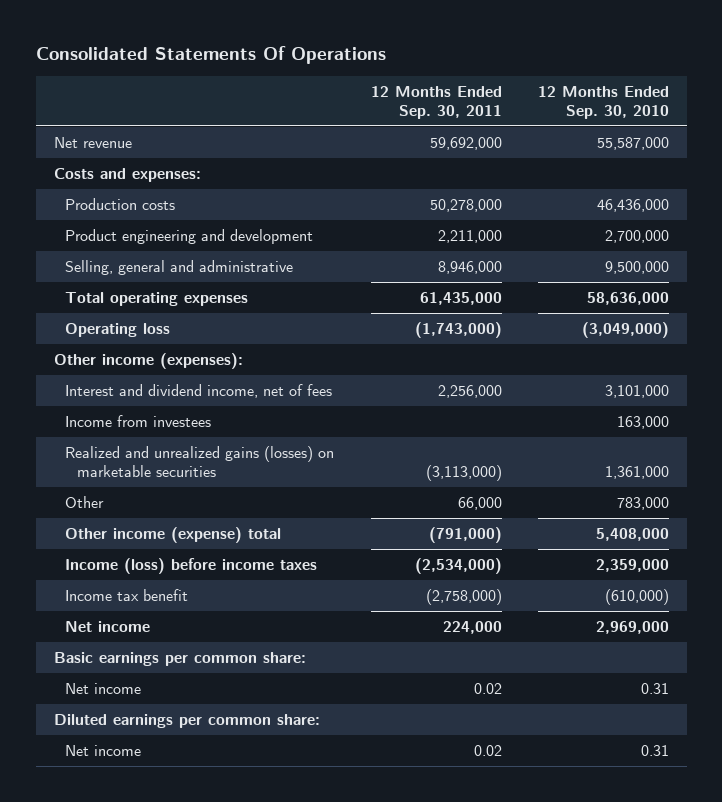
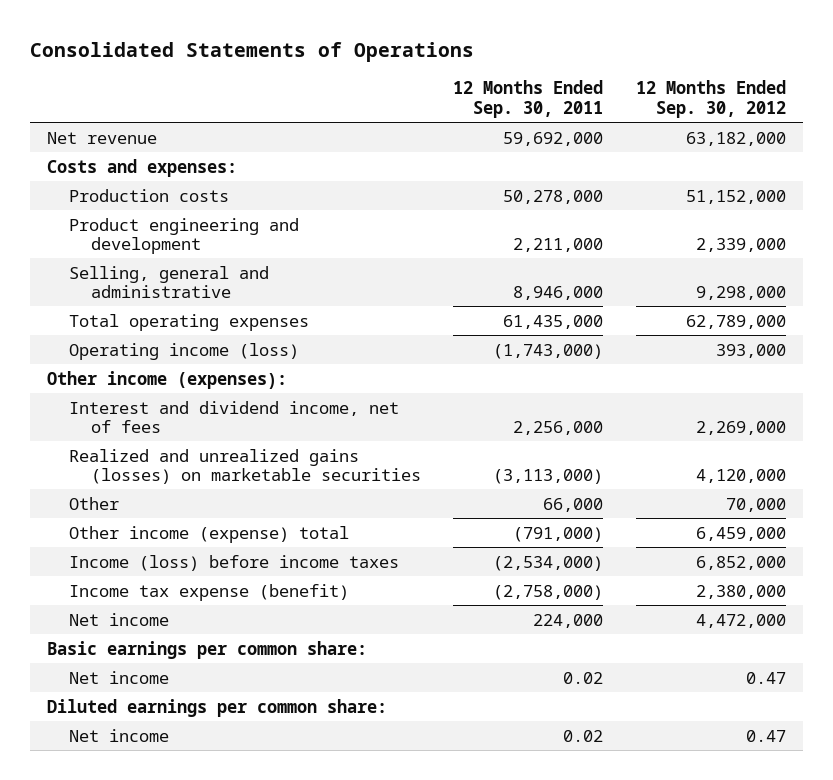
- Consolidated Statements Of Operations
+ Consolidated Statements of Operations
- | 12 Months Ended Sep. 30, 2011 | 12 Months Ended Sep. 30, 2010
+ | 12 Months Ended Sep. 30, 2011 | 12 Months Ended Sep. 30, 2012
- Operating loss | (1,743,000) | (3,049,000)
+ Operating income (loss) | (1,743,000) | 393,000
- Income from investees | | 163,000
- Income tax benefit | (2,758,000) | (610,000)
+ Income tax expense (benefit) | (2,758,000) | 2,380,000

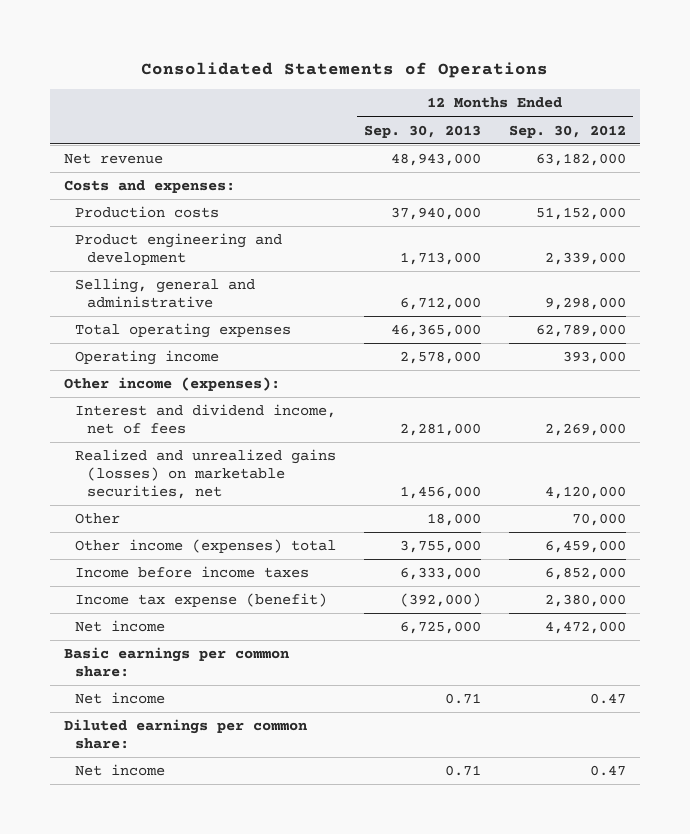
- | 12 Months Ended Sep. 30, 2011 | 12 Months Ended Sep. 30, 2012
+ | 12 Months Ended Sep. 30, 2013 | 12 Months Ended Sep. 30, 2012
- Operating income (loss) | (1,743,000) | 393,000
+ Operating income | 2,578,000 | 393,000
- Realized and unrealized gains (losses) on marketable securities | (3,113,000) | 4,120,000
+ Realized and unrealized gains (losses) on marketable securities, net | 1,456,000 | 4,120,000
- Other income (expense) total | (791,000) | 6,459,000
- Income (loss) before income taxes | (2,534,000) | 6,852,000
+ Other income (expenses) total | 3,755,000 | 6,459,000
+ Income before income taxes | 6,333,000 | 6,852,000

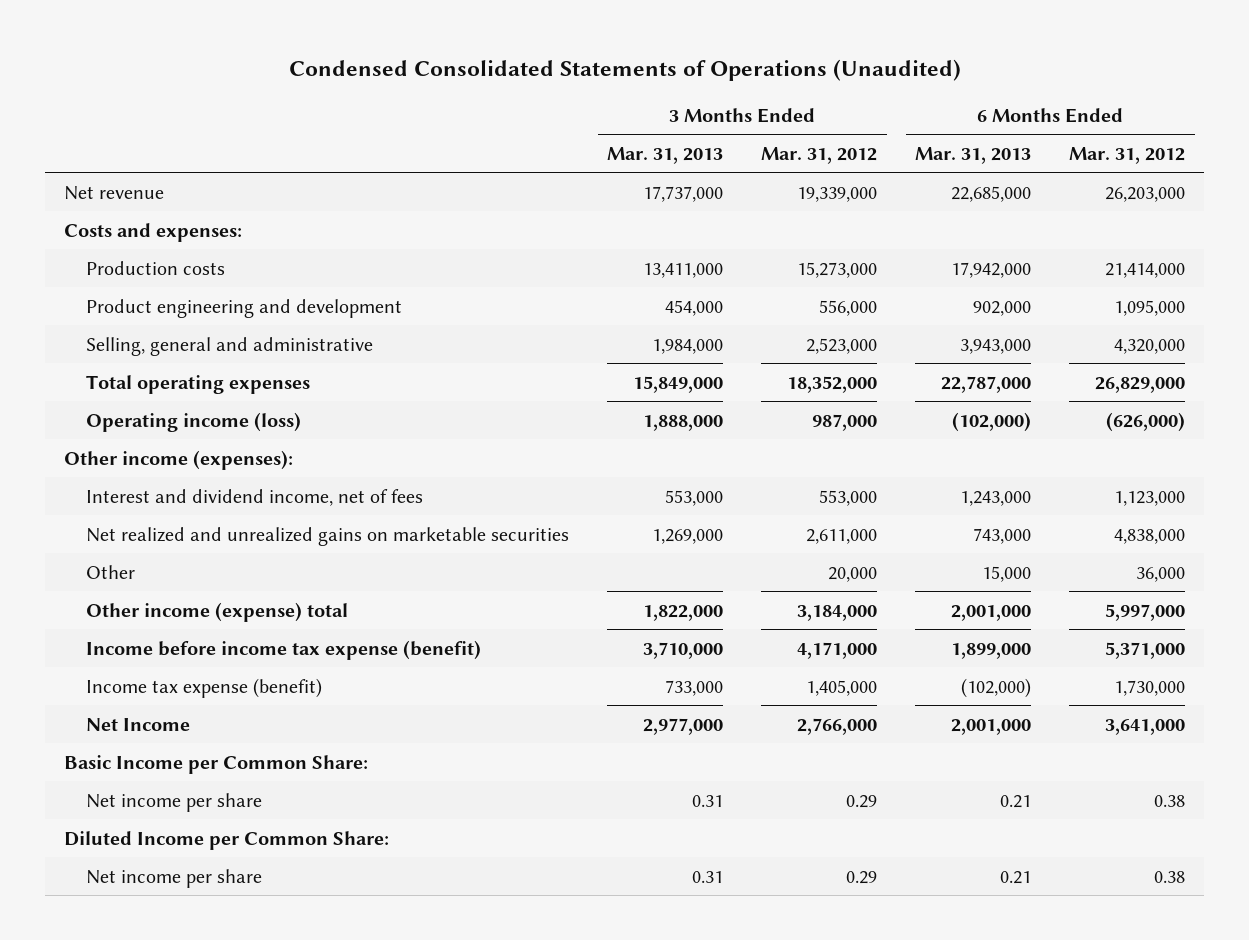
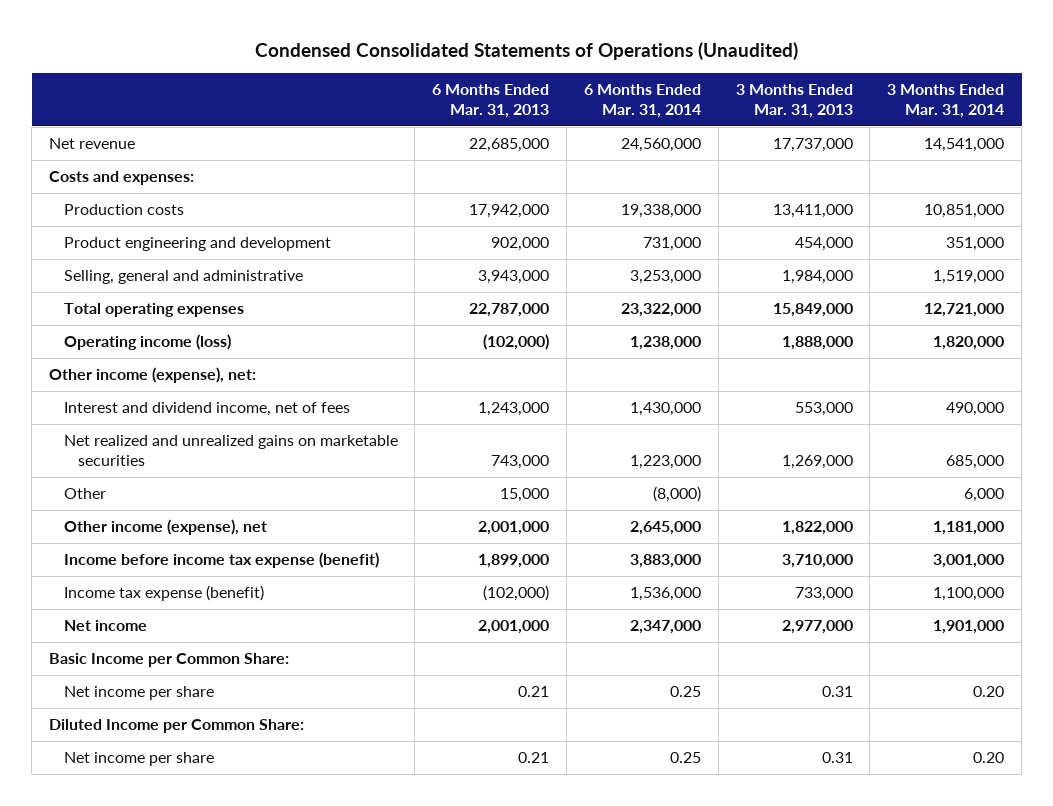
- | 3 Months Ended Mar. 31, 2013 | 3 Months Ended Mar. 31, 2012 | 6 Months Ended Mar. 31, 2013 | 6 Months Ended Mar. 31, 2012
+ | 6 Months Ended Mar. 31, 2013 | 6 Months Ended Mar. 31, 2014 | 3 Months Ended Mar. 31, 2013 | 3 Months Ended Mar. 31, 2014
- Other income (expenses):
+ Other income (expense), net:
- Other income (expense) total | 1,822,000 | 3,184,000 | 2,001,000 | 5,997,000
+ Other income (expense), net | 2,001,000 | 2,645,000 | 1,822,000 | 1,181,000
- Net Income | 2,977,000 | 2,766,000 | 2,001,000 | 3,641,000
+ Net income | 2,001,000 | 2,347,000 | 2,977,000 | 1,901,000

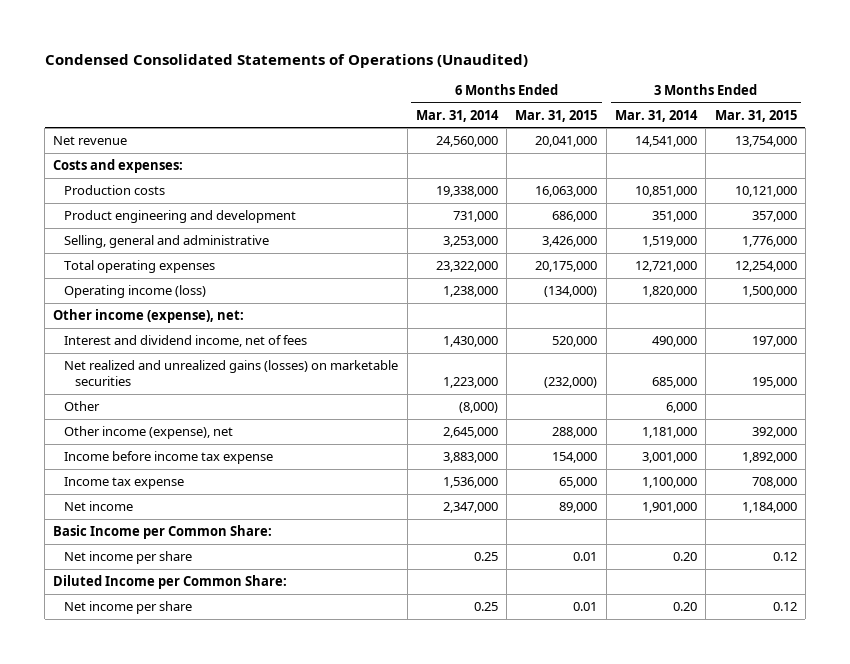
- | 6 Months Ended Mar. 31, 2013 | 6 Months Ended Mar. 31, 2014 | 3 Months Ended Mar. 31, 2013 | 3 Months Ended Mar. 31, 2014
+ | 6 Months Ended Mar. 31, 2014 | 6 Months Ended Mar. 31, 2015 | 3 Months Ended Mar. 31, 2014 | 3 Months Ended Mar. 31, 2015
- Net realized and unrealized gains on marketable securities | 743,000 | 1,223,000 | 1,269,000 | 685,000
+ Net realized and unrealized gains (losses) on marketable securities | 1,223,000 | (232,000) | 685,000 | 195,000
- Income before income tax expense (benefit) | 1,899,000 | 3,883,000 | 3,710,000 | 3,001,000
- Income tax expense (benefit) | (102,000) | 1,536,000 | 733,000 | 1,100,000
+ Income before income tax expense | 3,883,000 | 154,000 | 3,001,000 | 1,892,000
+ Income tax expense | 1,536,000 | 65,000 | 1,100,000 | 708,000

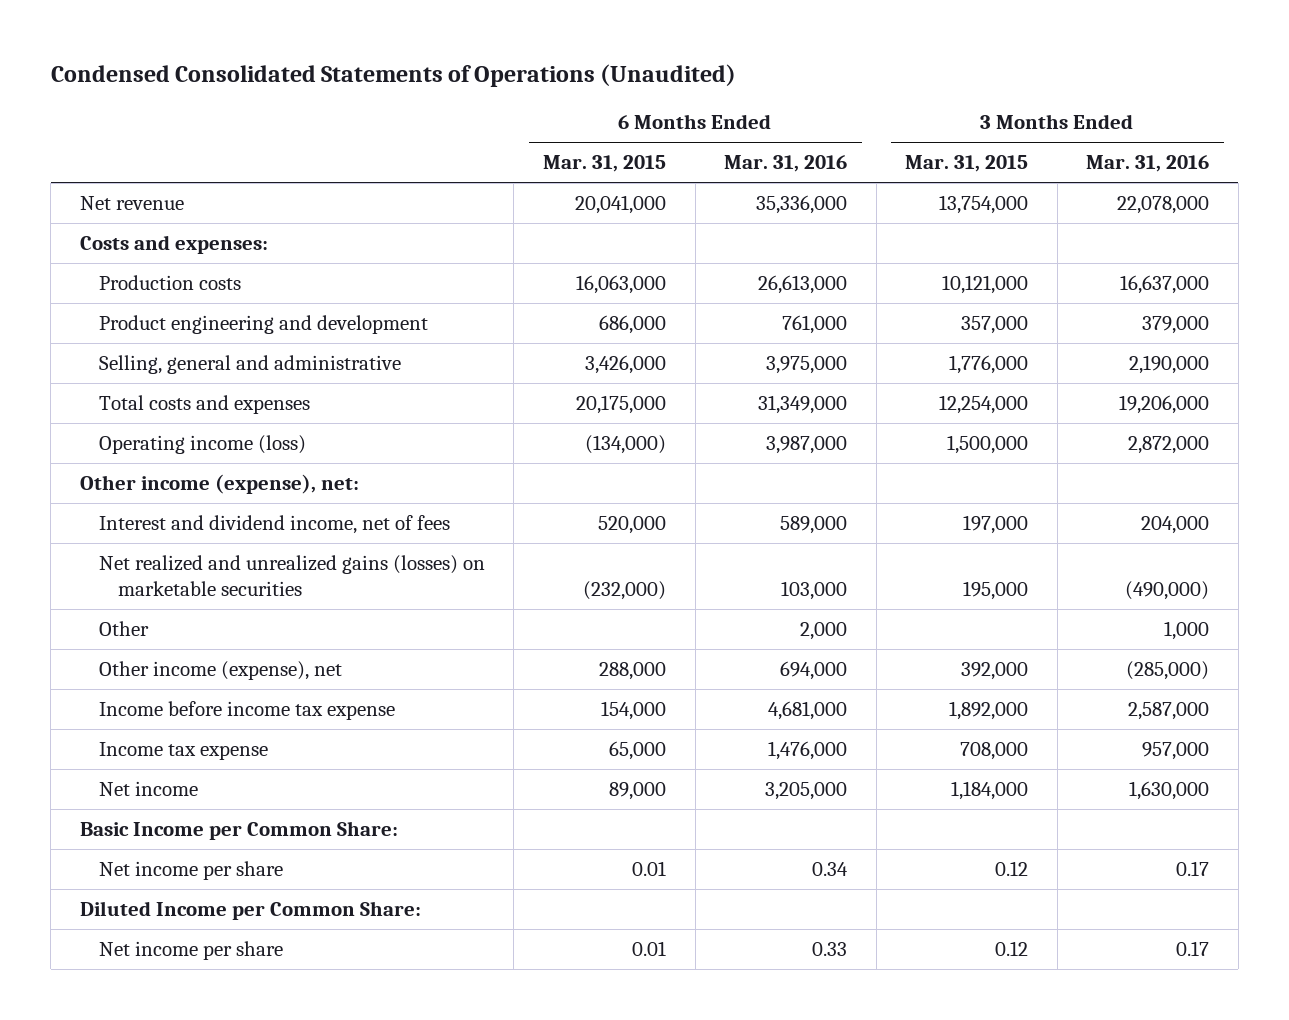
- | 6 Months Ended Mar. 31, 2014 | 6 Months Ended Mar. 31, 2015 | 3 Months Ended Mar. 31, 2014 | 3 Months Ended Mar. 31, 2015
+ | 6 Months Ended Mar. 31, 2015 | 6 Months Ended Mar. 31, 2016 | 3 Months Ended Mar. 31, 2015 | 3 Months Ended Mar. 31, 2016
- Total operating expenses | 23,322,000 | 20,175,000 | 12,721,000 | 12,254,000
+ Total costs and expenses | 20,175,000 | 31,349,000 | 12,254,000 | 19,206,000

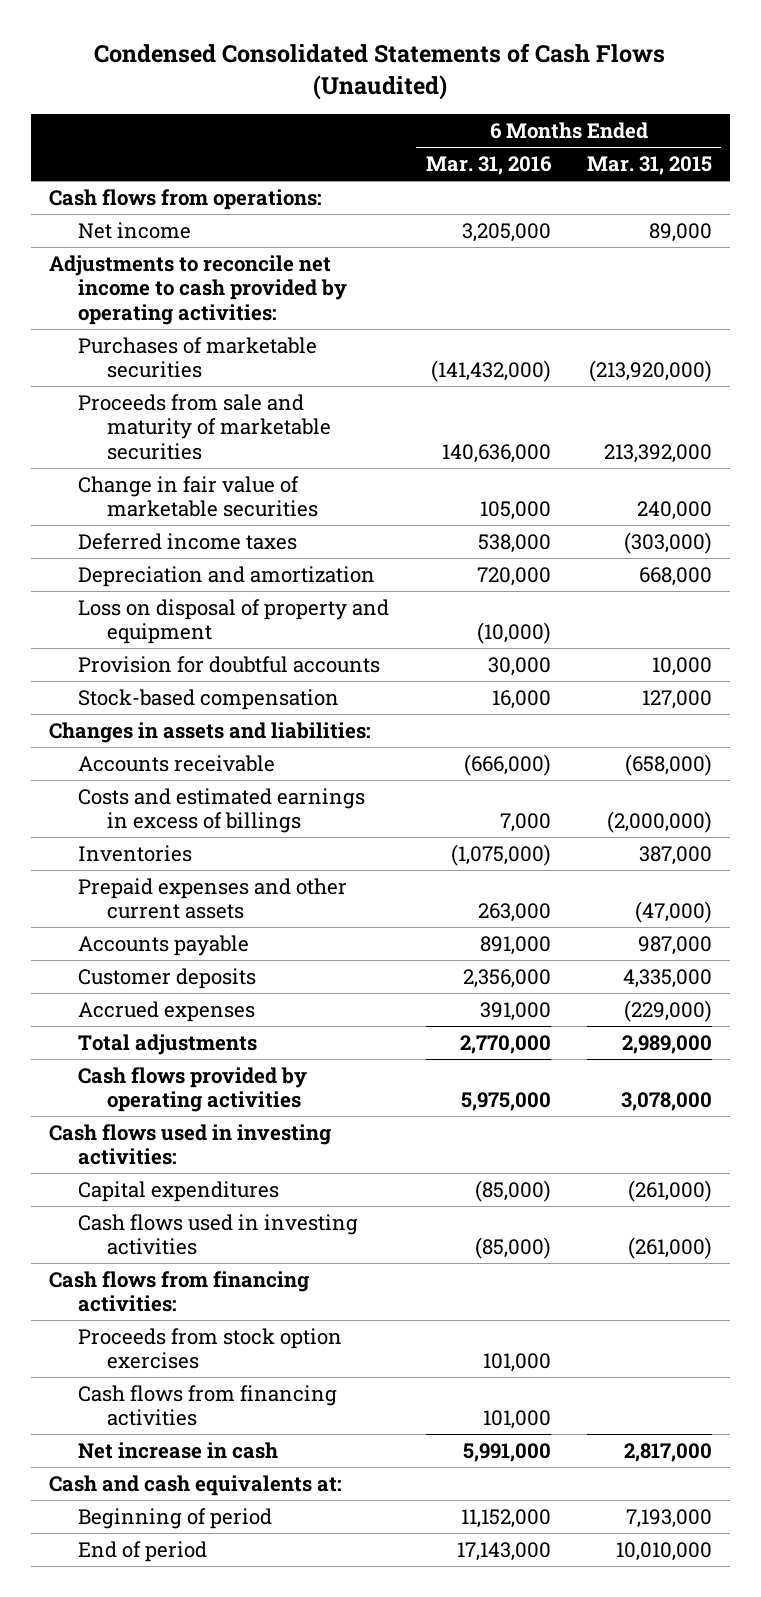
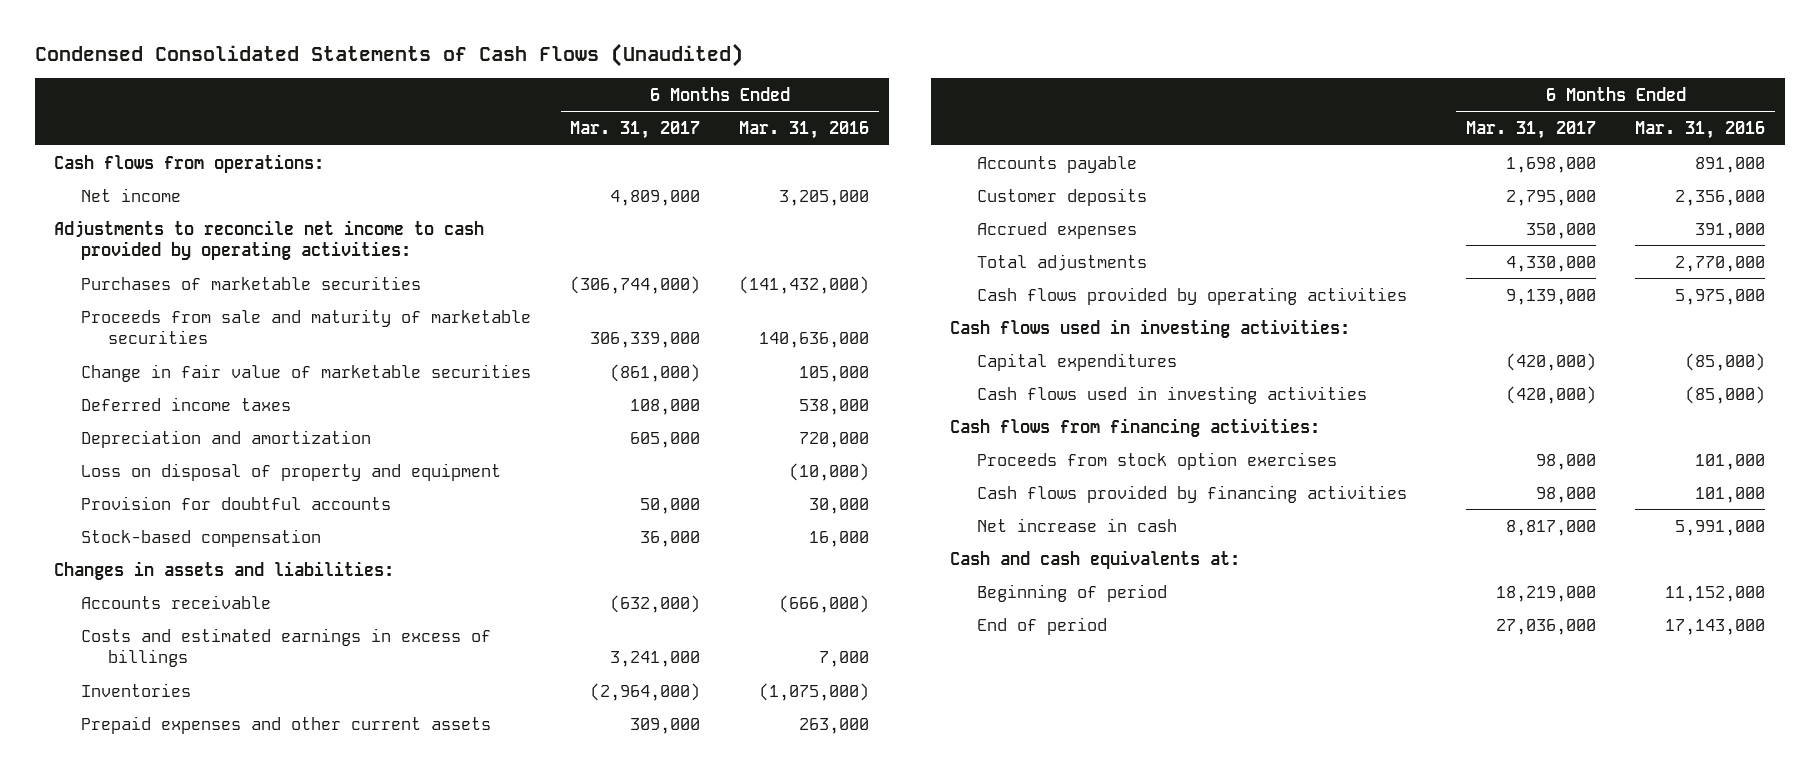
- | 6 Months Ended Mar. 31, 2016 | 6 Months Ended Mar. 31, 2015
+ | 6 Months Ended Mar. 31, 2017 | 6 Months Ended Mar. 31, 2016
- Cash flows from financing activities | 101,000 |
+ Cash flows provided by financing activities | 98,000 | 101,000

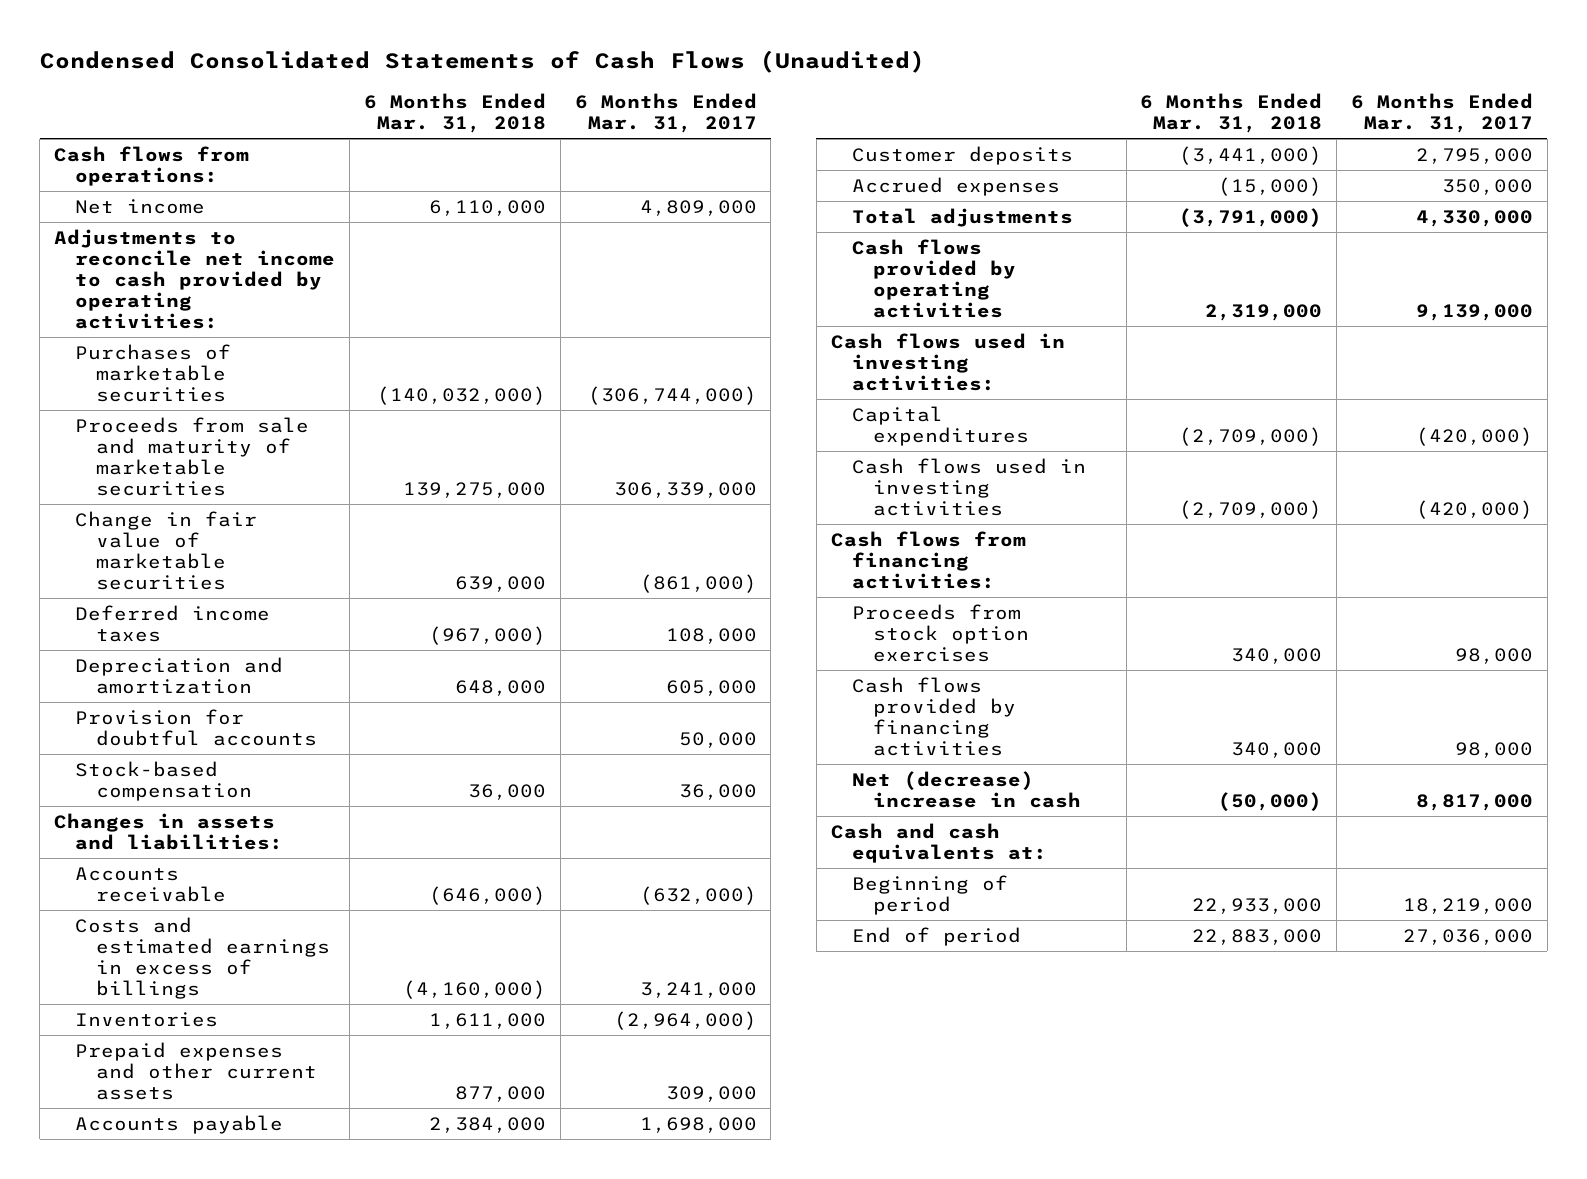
- | 6 Months Ended Mar. 31, 2017 | 6 Months Ended Mar. 31, 2016
+ | 6 Months Ended Mar. 31, 2018 | 6 Months Ended Mar. 31, 2017
- Loss on disposal of property and equipment | | (10,000)
- Net increase in cash | 8,817,000 | 5,991,000
+ Net (decrease) increase in cash | (50,000) | 8,817,000

